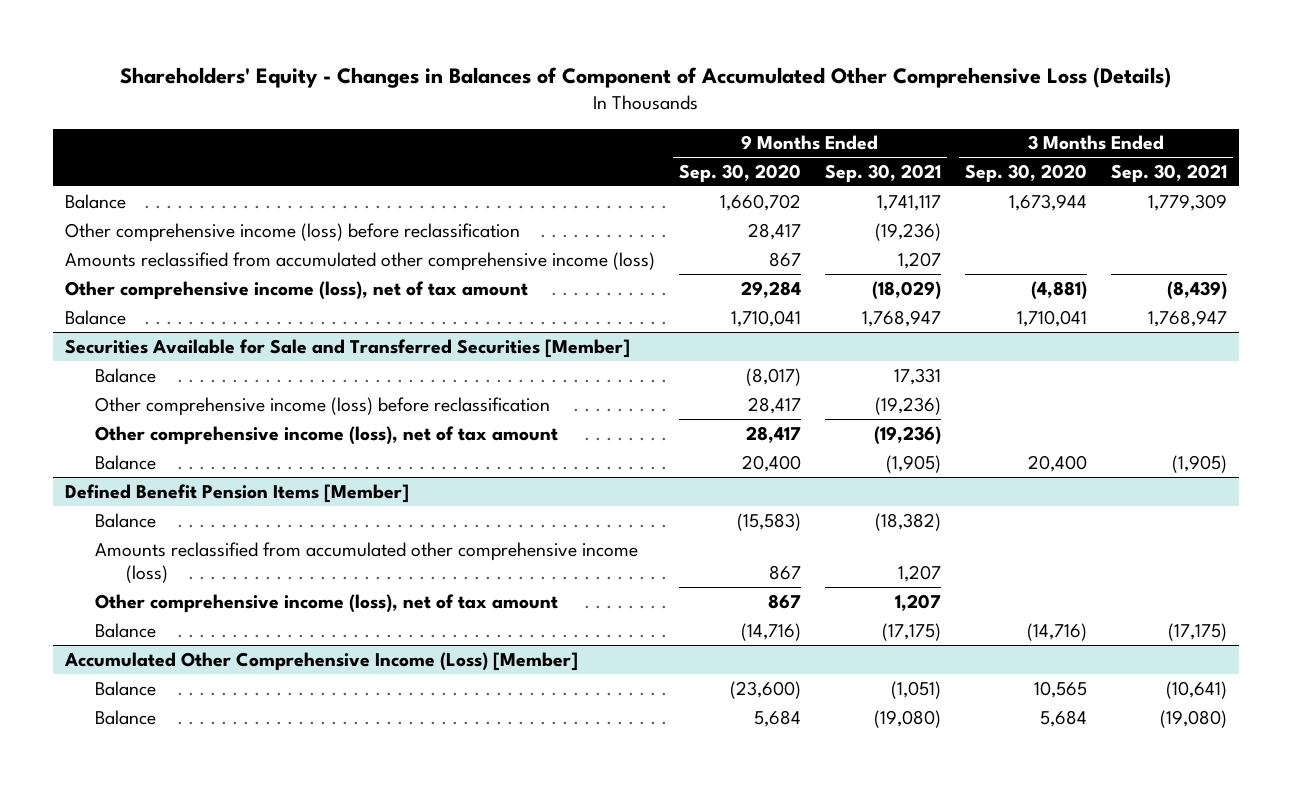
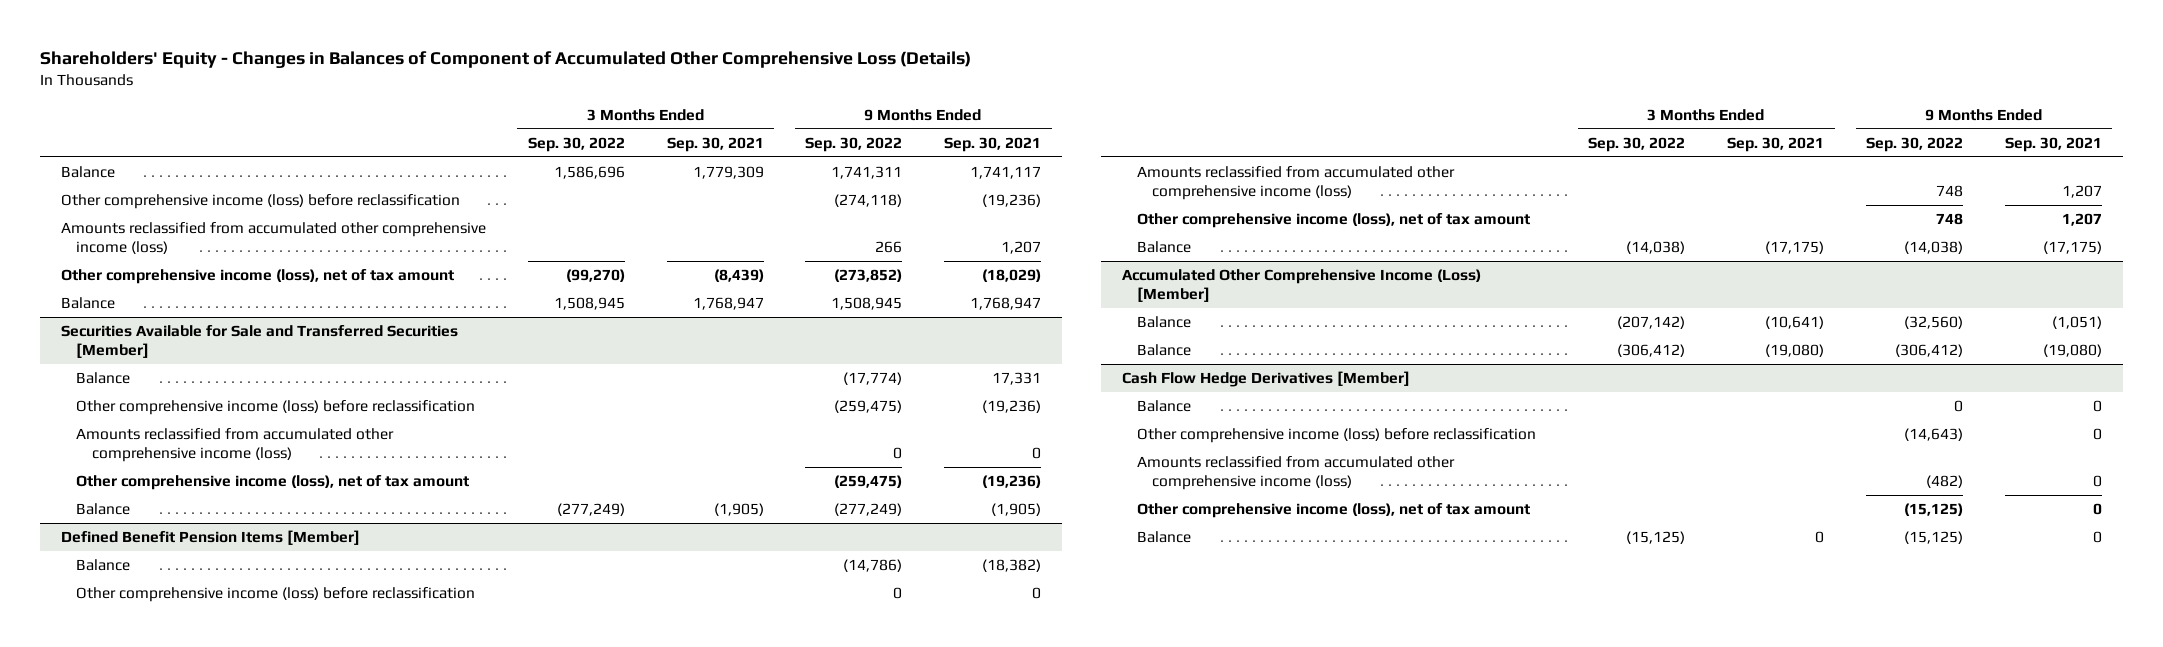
- | 9 Months Ended Sep. 30, 2020 | 9 Months Ended Sep. 30, 2021 | 3 Months Ended Sep. 30, 2020 | 3 Months Ended Sep. 30, 2021
+ | 3 Months Ended Sep. 30, 2022 | 3 Months Ended Sep. 30, 2021 | 9 Months Ended Sep. 30, 2022 | 9 Months Ended Sep. 30, 2021
@ Securities Available for Sale and Transferred Securities [Member]
+ Amounts reclassified from accumulated other comprehensive income (loss) | | | 0 | 0
@ Defined Benefit Pension Items [Member]
+ Other comprehensive income (loss) before reclassification | | | 0 | 0
+ Cash Flow Hedge Derivatives [Member]
+ Balance | | | 0 | 0
+ Other comprehensive income (loss) before reclassification | | | (14,643) | 0
+ Amounts reclassified from accumulated other comprehensive income (loss) | | | (482) | 0
+ Other comprehensive income (loss), net of tax amount | | | (15,125) | 0
+ Balance | (15,125) | 0 | (15,125) | 0

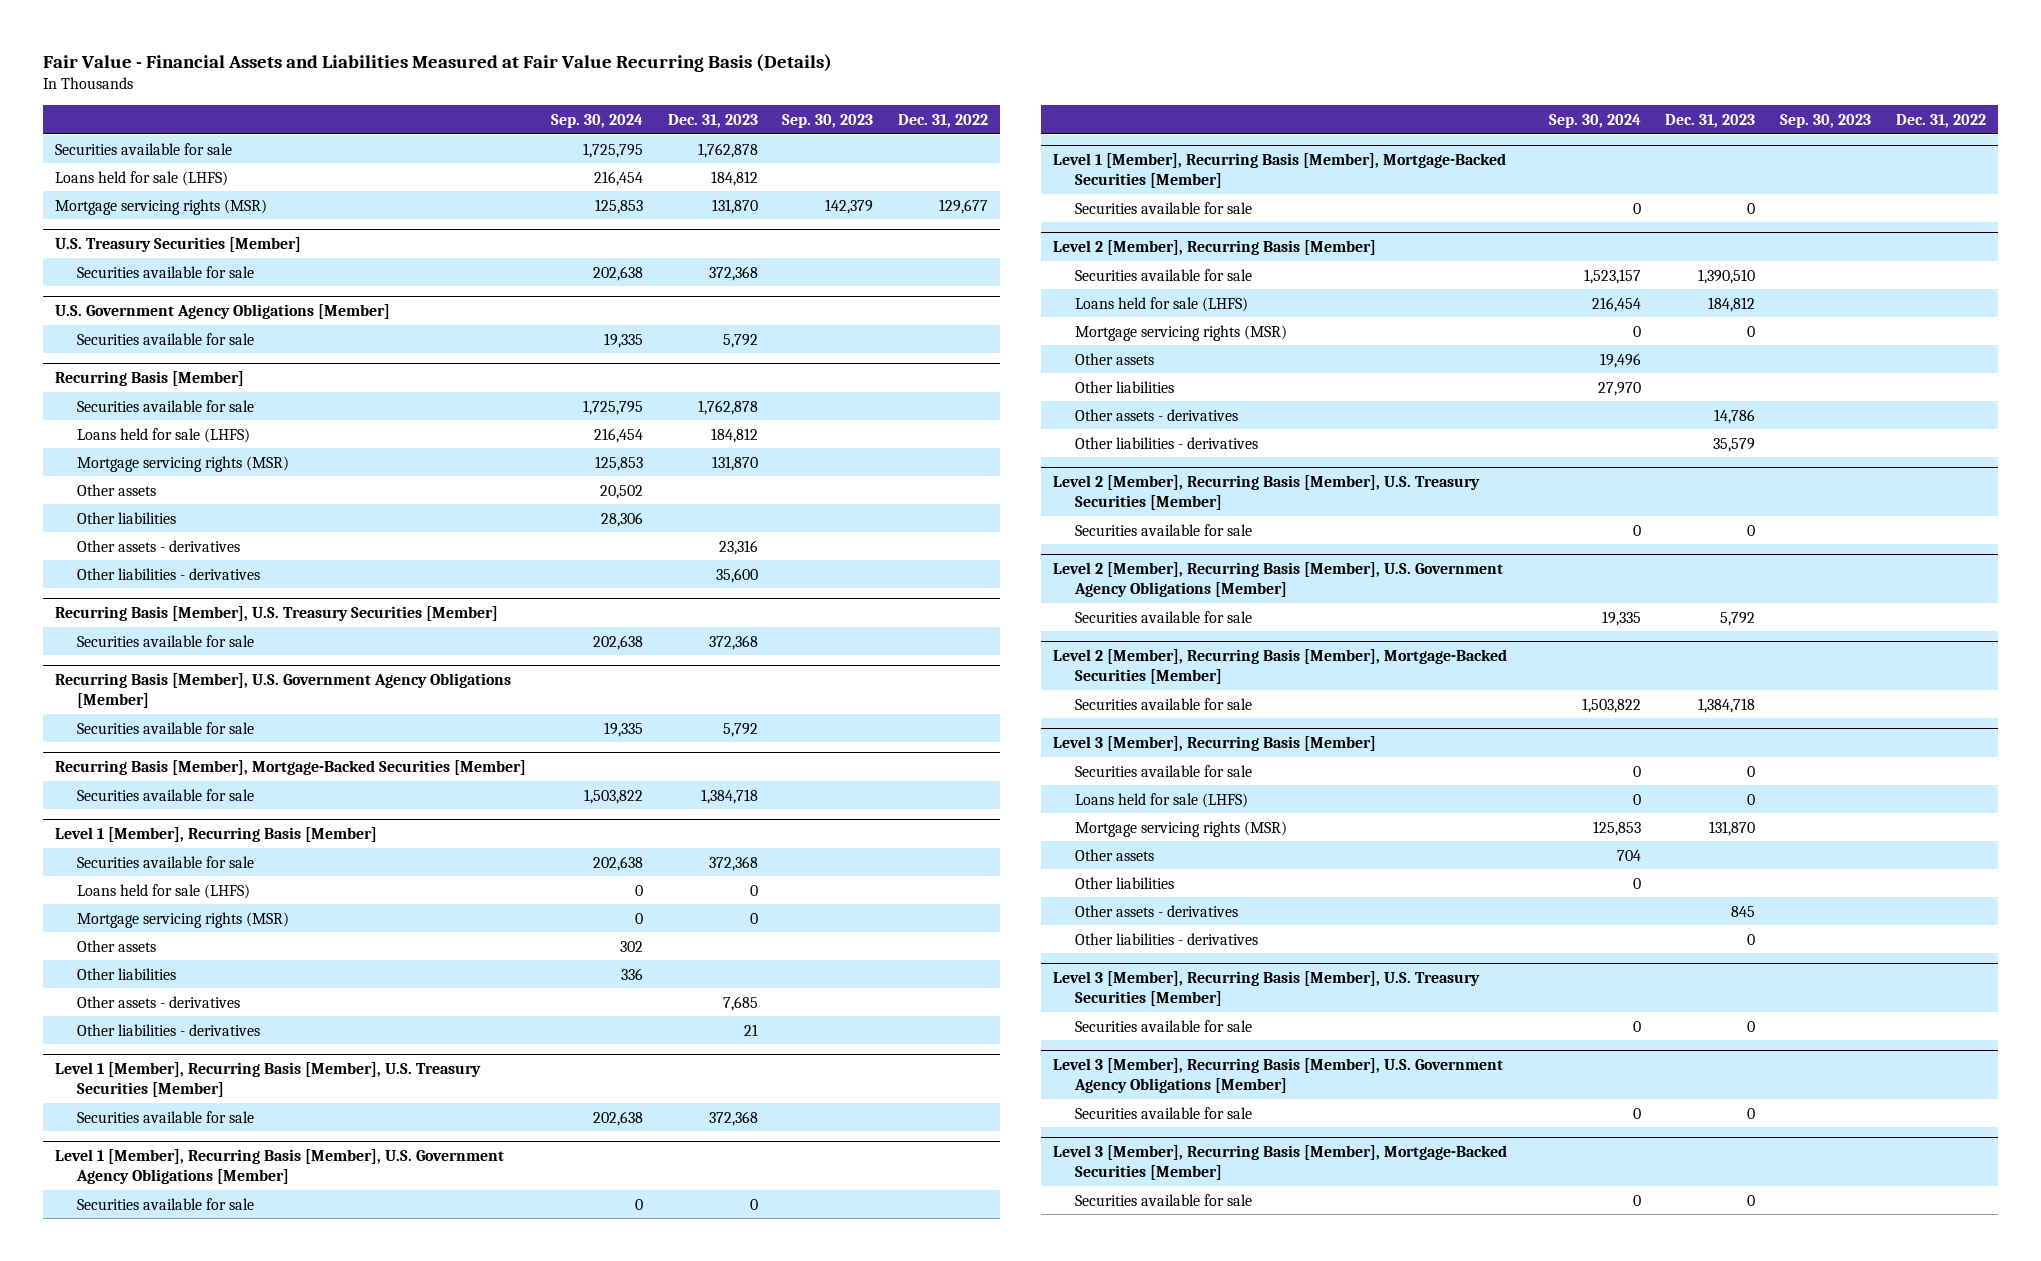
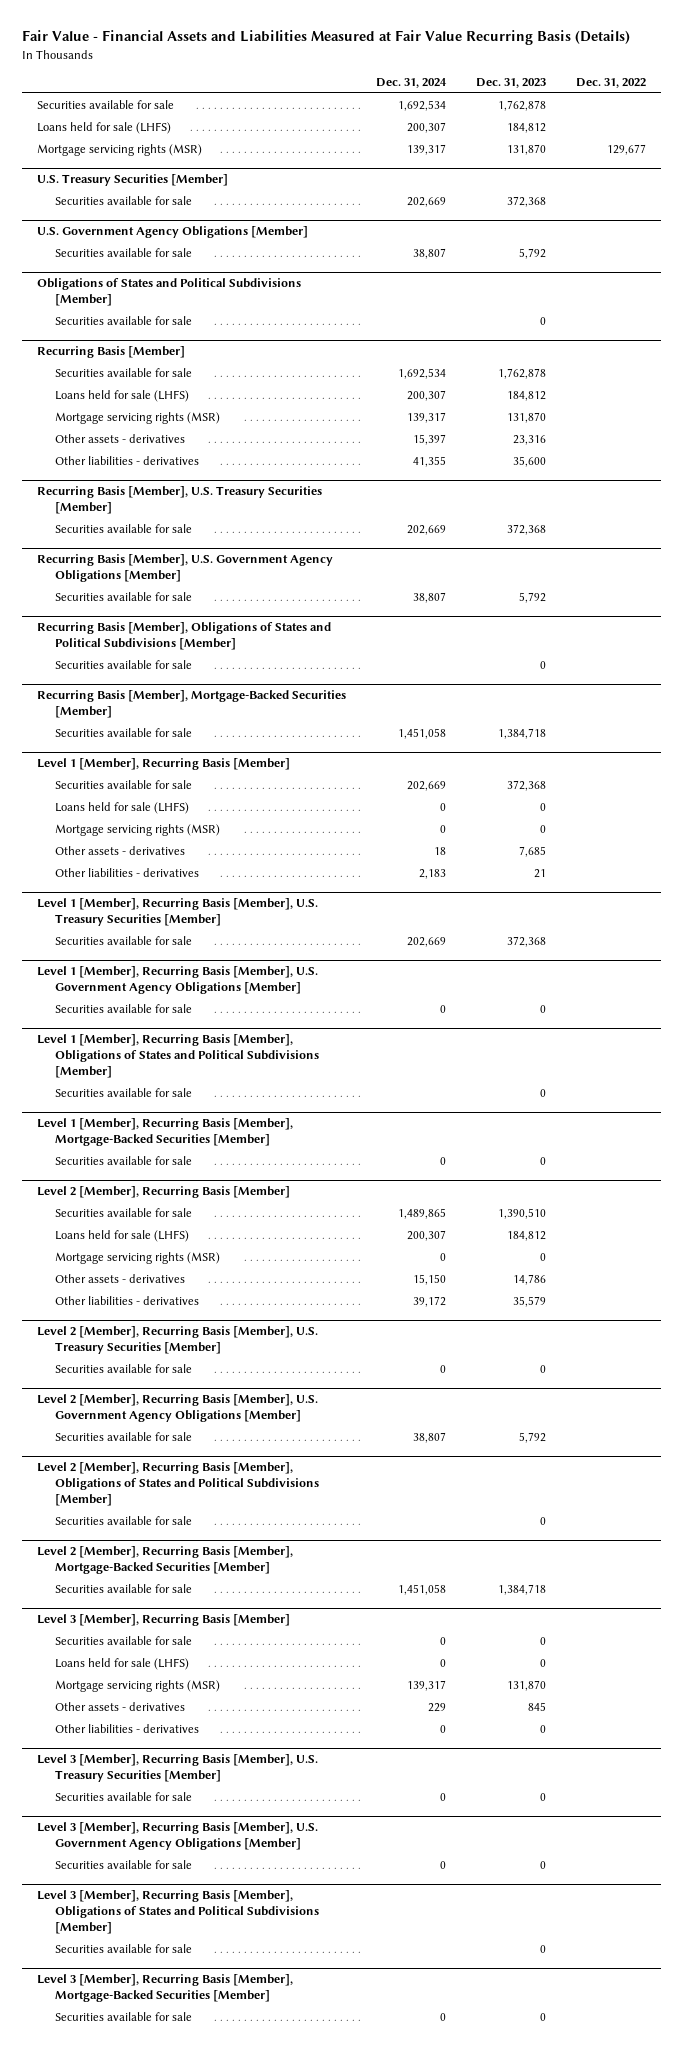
- | Sep. 30, 2024 | Dec. 31, 2023 | Sep. 30, 2023 | Dec. 31, 2022
+ | Dec. 31, 2024 | Dec. 31, 2023 | Dec. 31, 2022
+ Obligations of States and Political Subdivisions [Member]
+ Securities available for sale | | 0 |
@ Recurring Basis [Member]
- Other assets | 20,502 | | |
- Other liabilities | 28,306 | | |
+ Recurring Basis [Member], Obligations of States and Political Subdivisions [Member]
+ Securities available for sale | | 0 |
@ Level 1 [Member], Recurring Basis [Member]
- Other assets | 302 | | |
- Other liabilities | 336 | | |
+ Level 1 [Member], Recurring Basis [Member], Obligations of States and Political Subdivisions [Member]
+ Securities available for sale | | 0 |
@ Level 2 [Member], Recurring Basis [Member]
- Other assets | 19,496 | | |
- Other liabilities | 27,970 | | |
+ Level 2 [Member], Recurring Basis [Member], Obligations of States and Political Subdivisions [Member]
+ Securities available for sale | | 0 |
@ Level 3 [Member], Recurring Basis [Member]
- Other assets | 704 | | |
- Other liabilities | 0 | | |
+ Level 3 [Member], Recurring Basis [Member], Obligations of States and Political Subdivisions [Member]
+ Securities available for sale | | 0 |

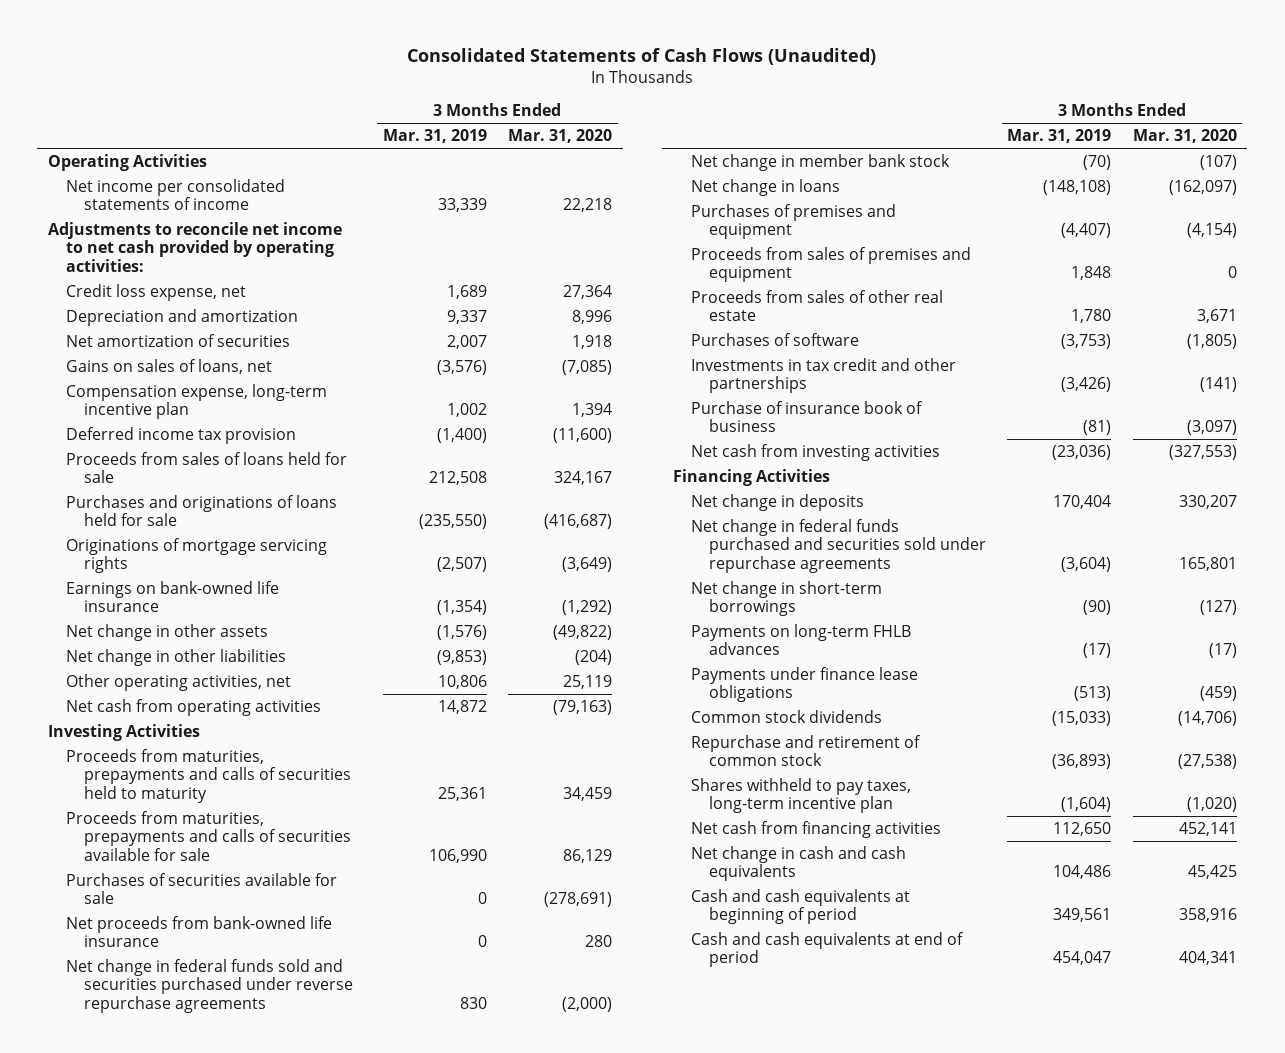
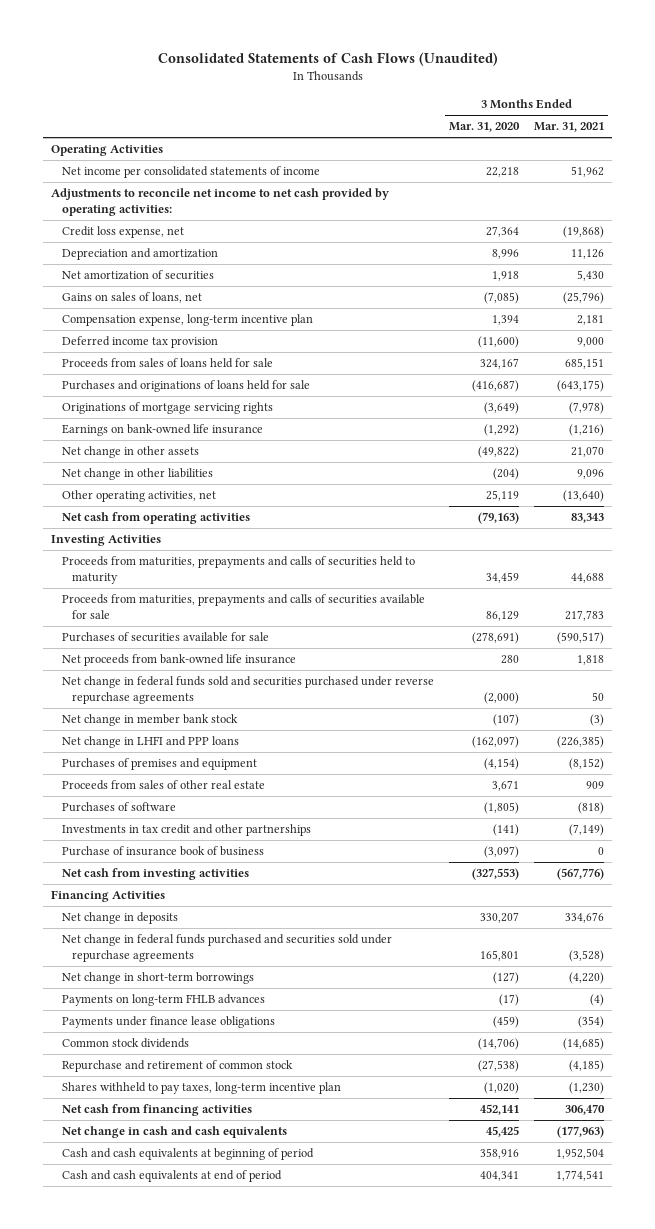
- | 3 Months Ended Mar. 31, 2019 | 3 Months Ended Mar. 31, 2020
+ | 3 Months Ended Mar. 31, 2020 | 3 Months Ended Mar. 31, 2021
- Net change in loans | (148,108) | (162,097)
+ Net change in LHFI and PPP loans | (162,097) | (226,385)
- Proceeds from sales of premises and equipment | 1,848 | 0

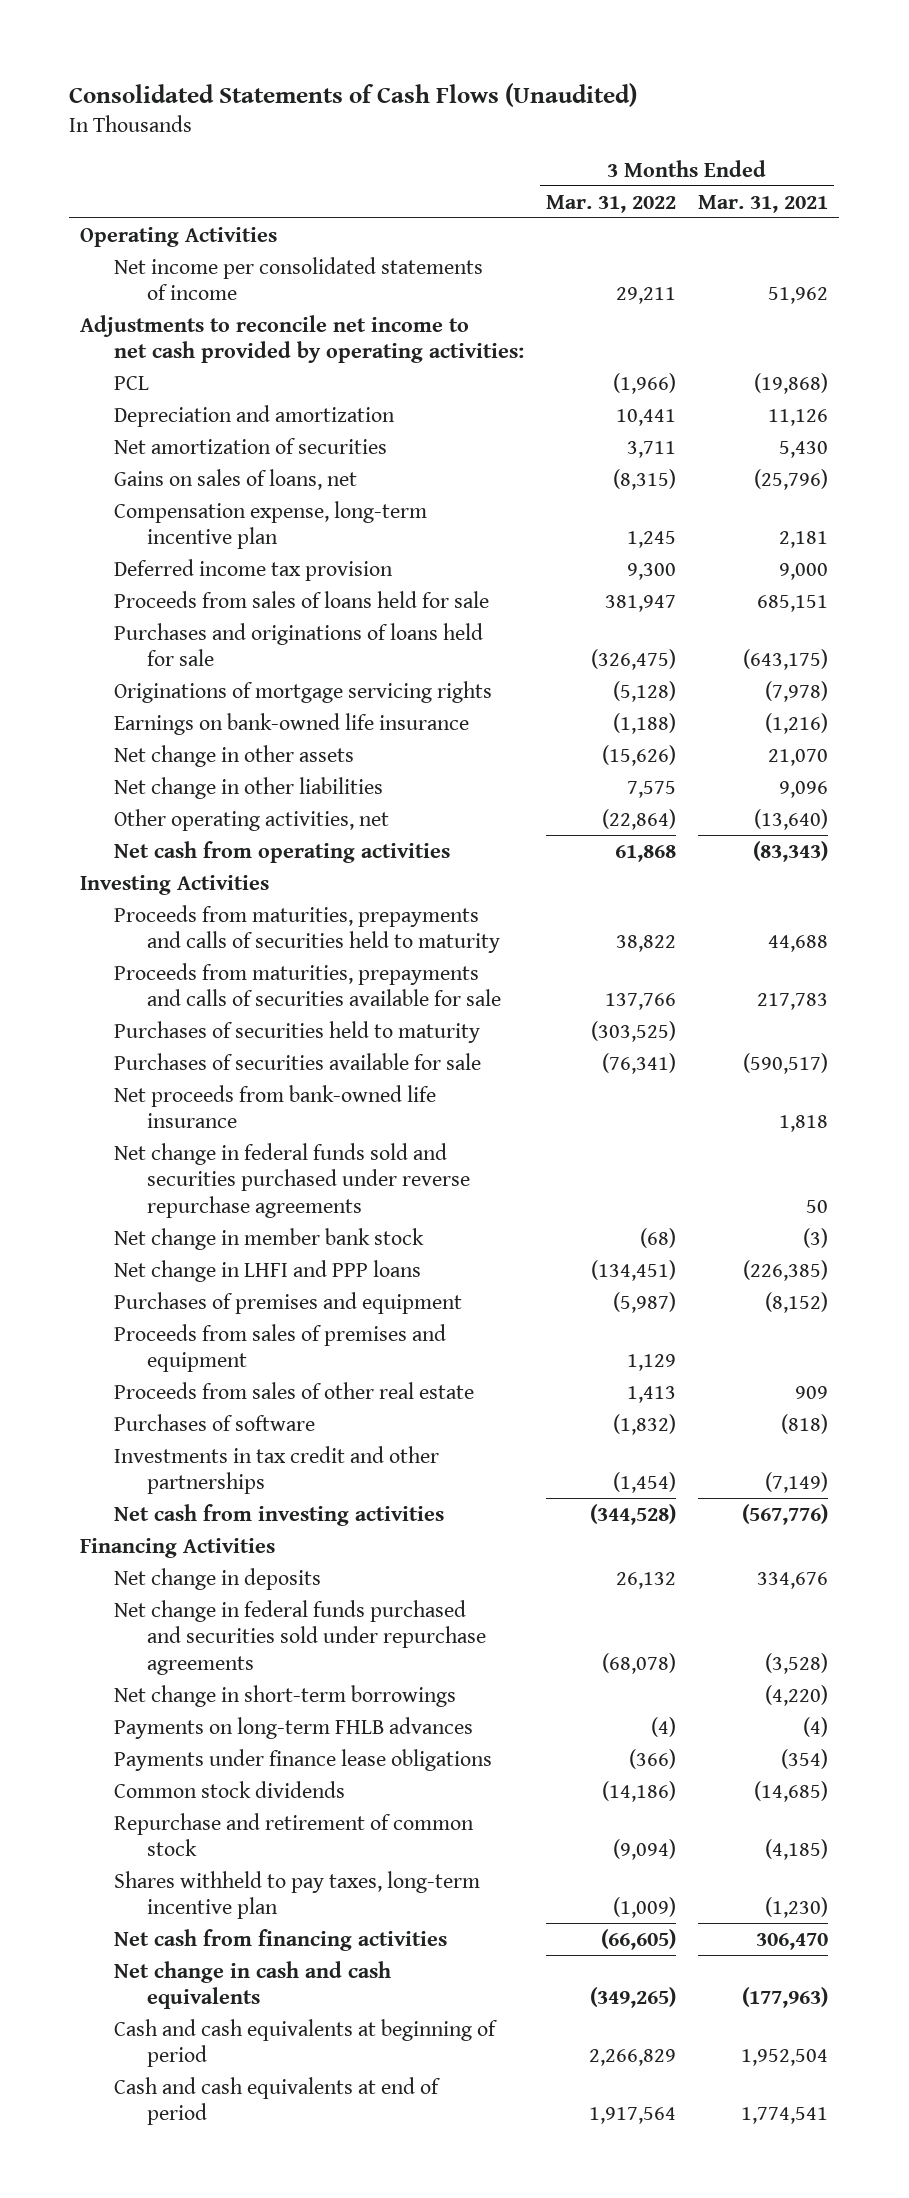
- | 3 Months Ended Mar. 31, 2020 | 3 Months Ended Mar. 31, 2021
+ | 3 Months Ended Mar. 31, 2022 | 3 Months Ended Mar. 31, 2021
- Credit loss expense, net | 27,364 | (19,868)
+ PCL | (1,966) | (19,868)
- Net cash from operating activities | (79,163) | 83,343
+ Net cash from operating activities | 61,868 | (83,343)
+ Purchases of securities held to maturity | (303,525) |
+ Proceeds from sales of premises and equipment | 1,129 |
- Purchase of insurance book of business | (3,097) | 0

